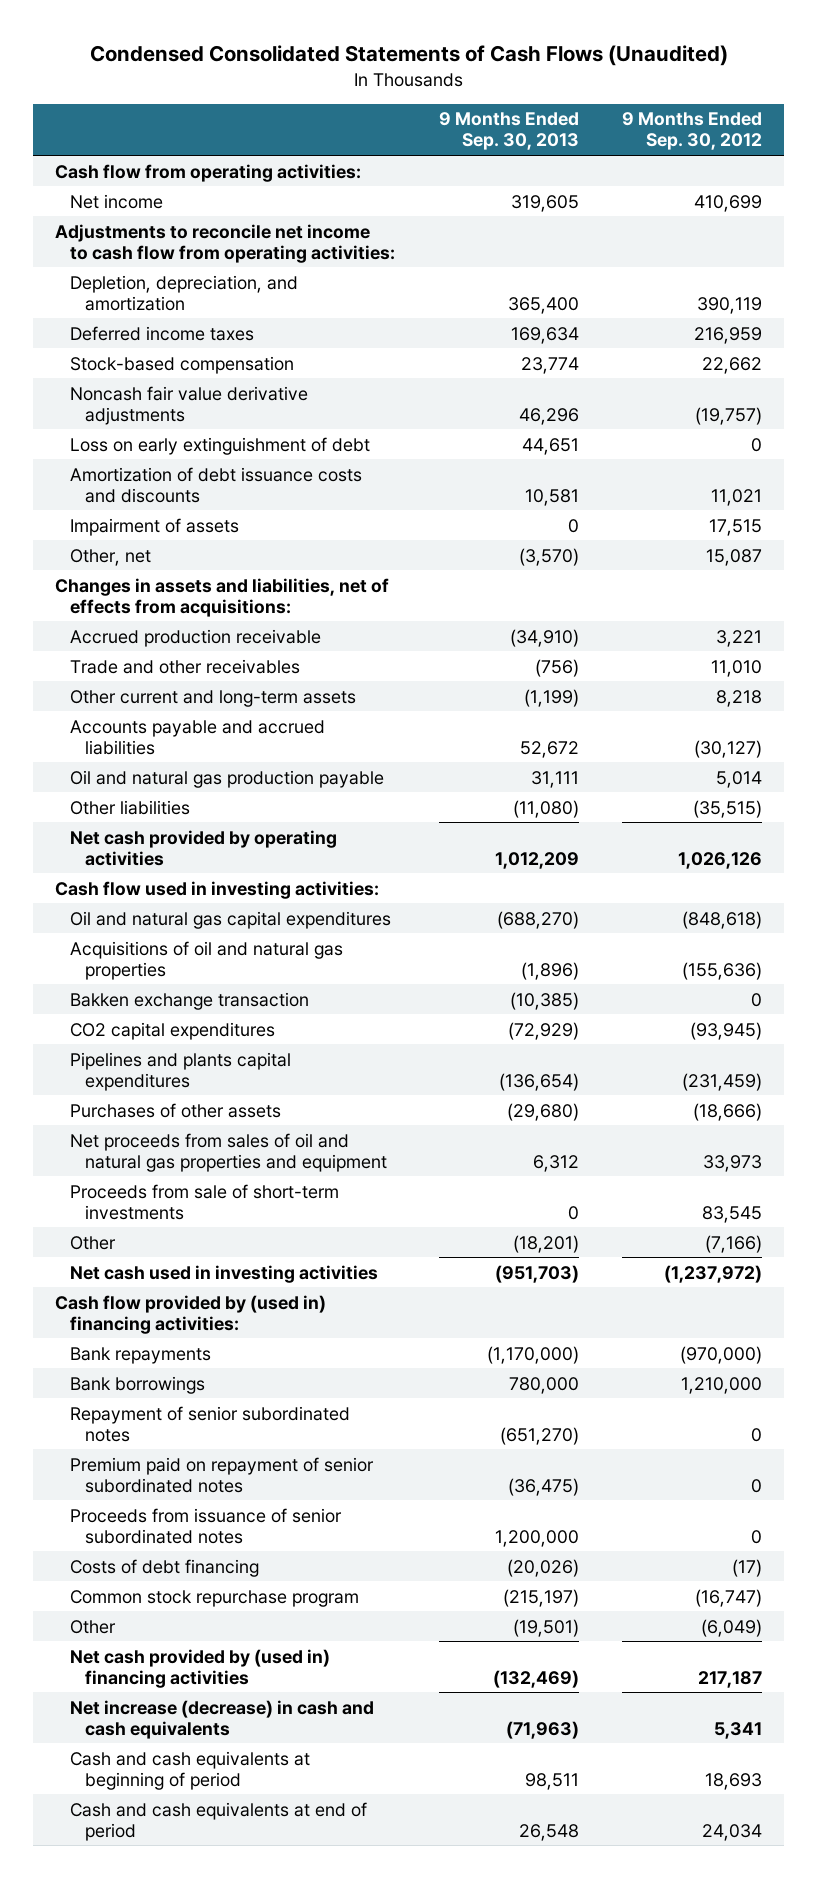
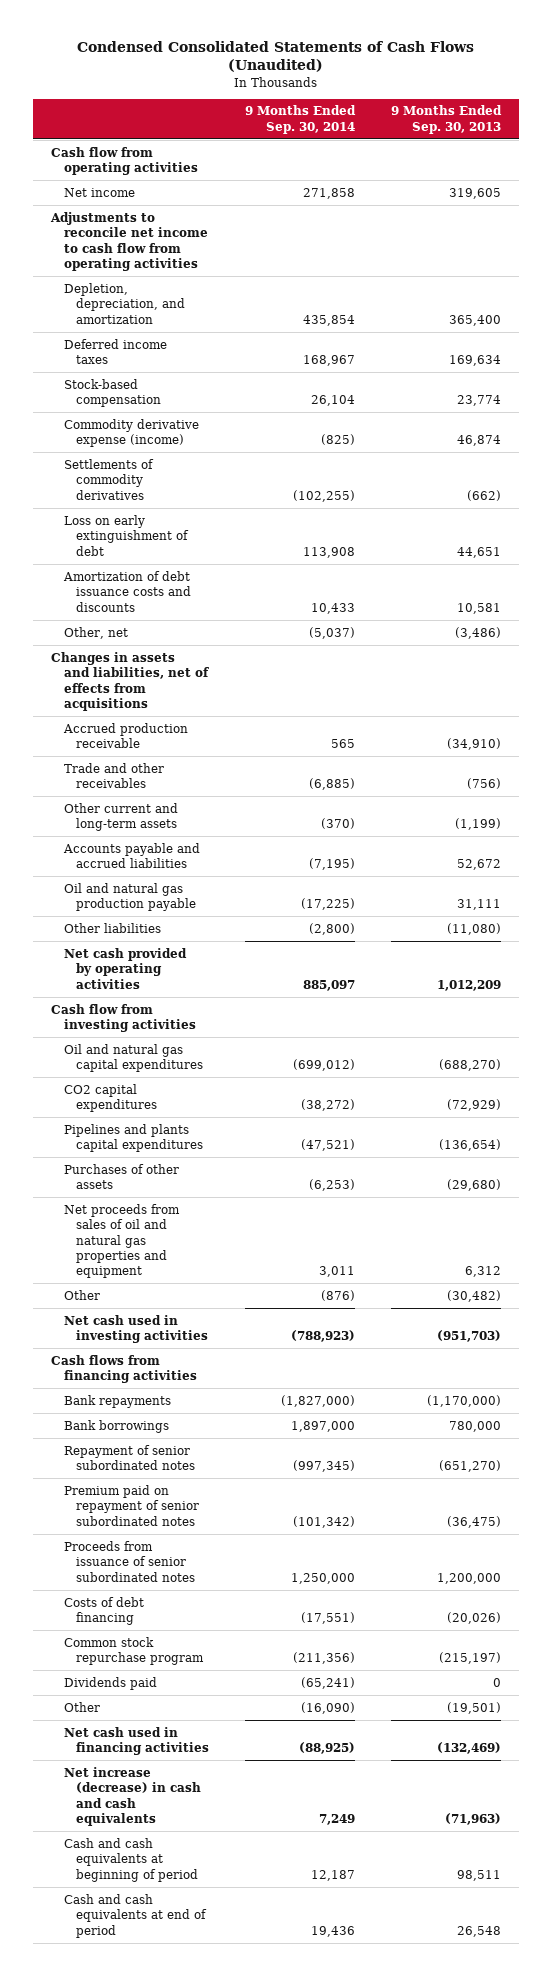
- | 9 Months Ended Sep. 30, 2013 | 9 Months Ended Sep. 30, 2012
+ | 9 Months Ended Sep. 30, 2014 | 9 Months Ended Sep. 30, 2013
- Cash flow from operating activities:
+ Cash flow from operating activities
- Adjustments to reconcile net income to cash flow from operating activities:
+ Adjustments to reconcile net income to cash flow from operating activities
- Noncash fair value derivative adjustments | 46,296 | (19,757)
+ Commodity derivative expense (income) | (825) | 46,874
+ Settlements of commodity derivatives | (102,255) | (662)
- Impairment of assets | 0 | 17,515
- Other, net | (3,570) | 15,087
- Changes in assets and liabilities, net of effects from acquisitions:
+ Other, net | (5,037) | (3,486)
+ Changes in assets and liabilities, net of effects from acquisitions
- Cash flow used in investing activities:
+ Cash flow from investing activities
- Acquisitions of oil and natural gas properties | (1,896) | (155,636)
- Bakken exchange transaction | (10,385) | 0
- Proceeds from sale of short-term investments | 0 | 83,545
- Other | (18,201) | (7,166)
+ Other | (876) | (30,482)
- Cash flow provided by (used in) financing activities:
+ Cash flows from financing activities
+ Dividends paid | (65,241) | 0
- Net cash provided by (used in) financing activities | (132,469) | 217,187
+ Net cash used in financing activities | (88,925) | (132,469)

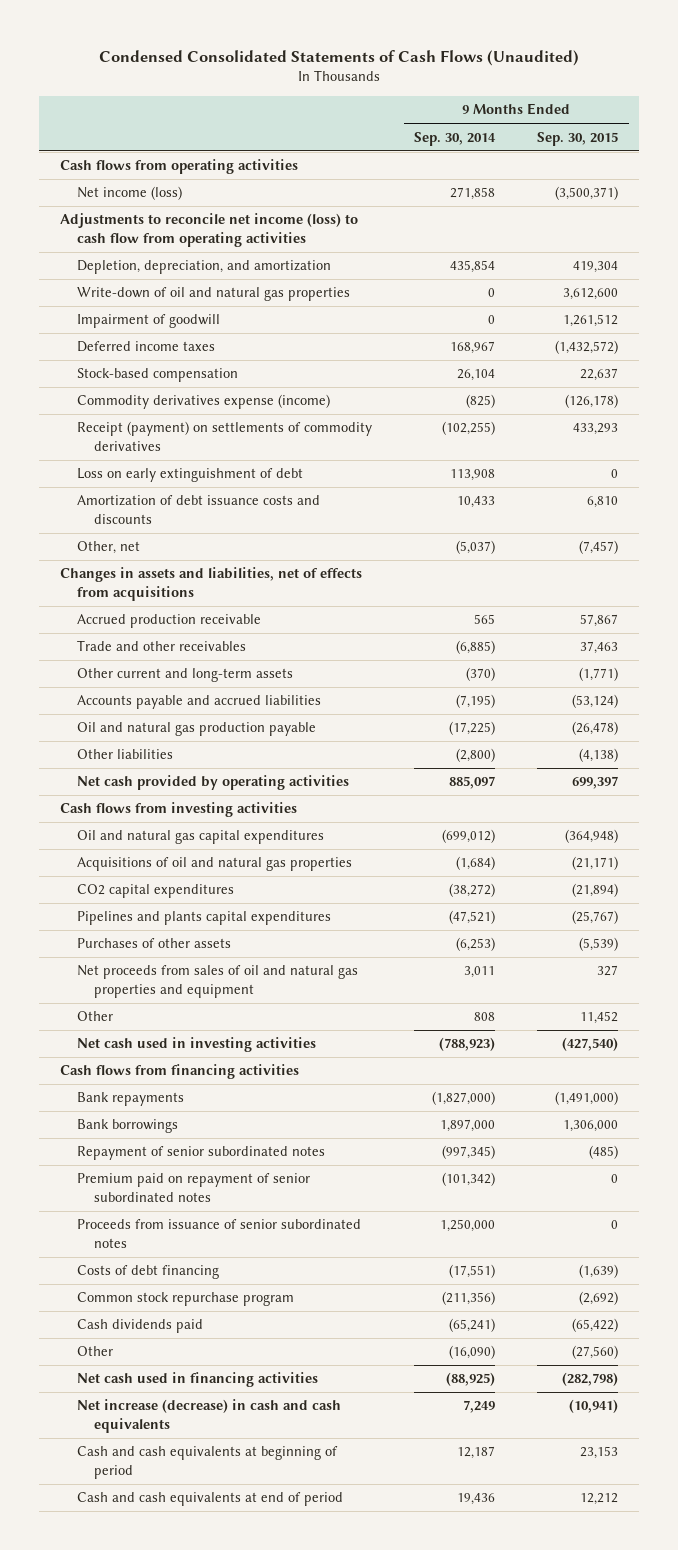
- | 9 Months Ended Sep. 30, 2014 | 9 Months Ended Sep. 30, 2013
+ | 9 Months Ended Sep. 30, 2014 | 9 Months Ended Sep. 30, 2015
- Cash flow from operating activities
- Net income | 271,858 | 319,605
- Adjustments to reconcile net income to cash flow from operating activities
+ Cash flows from operating activities
+ Net income (loss) | 271,858 | (3,500,371)
+ Adjustments to reconcile net income (loss) to cash flow from operating activities
+ Write-down of oil and natural gas properties | 0 | 3,612,600
+ Impairment of goodwill | 0 | 1,261,512
- Commodity derivative expense (income) | (825) | 46,874
- Settlements of commodity derivatives | (102,255) | (662)
+ Commodity derivatives expense (income) | (825) | (126,178)
+ Receipt (payment) on settlements of commodity derivatives | (102,255) | 433,293
- Cash flow from investing activities
+ Cash flows from investing activities
+ Acquisitions of oil and natural gas properties | (1,684) | (21,171)
- Other | (876) | (30,482)
+ Other | 808 | 11,452
- Dividends paid | (65,241) | 0
+ Cash dividends paid | (65,241) | (65,422)

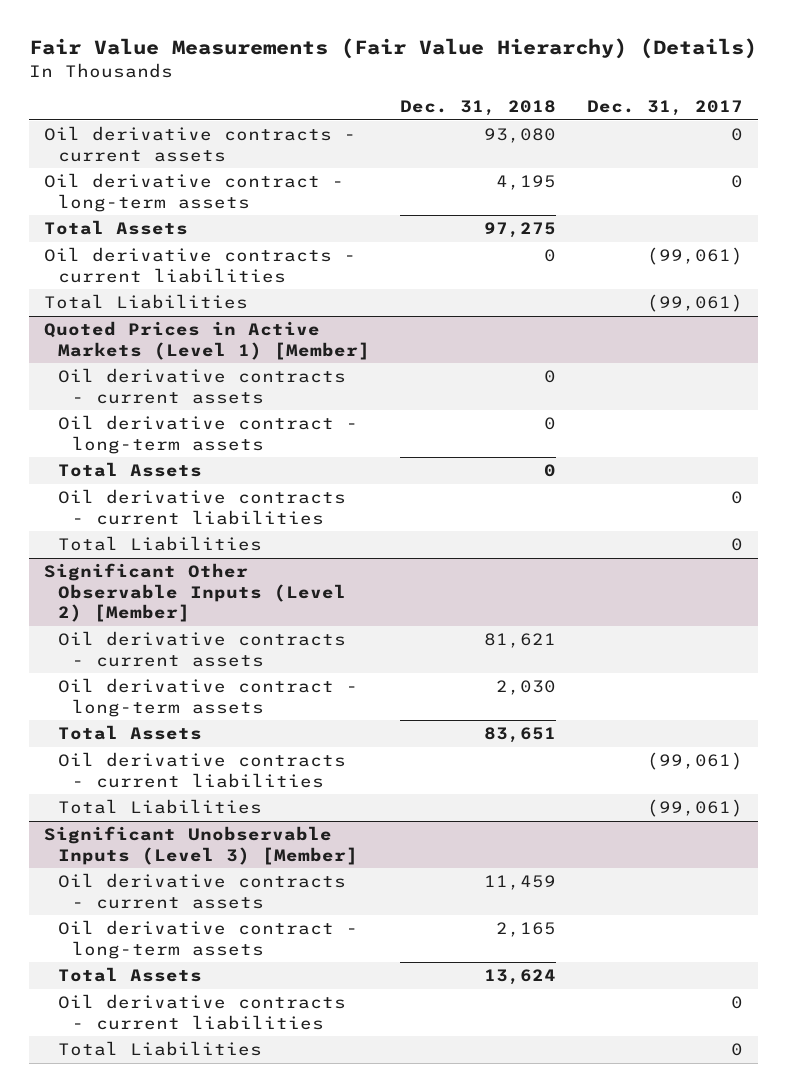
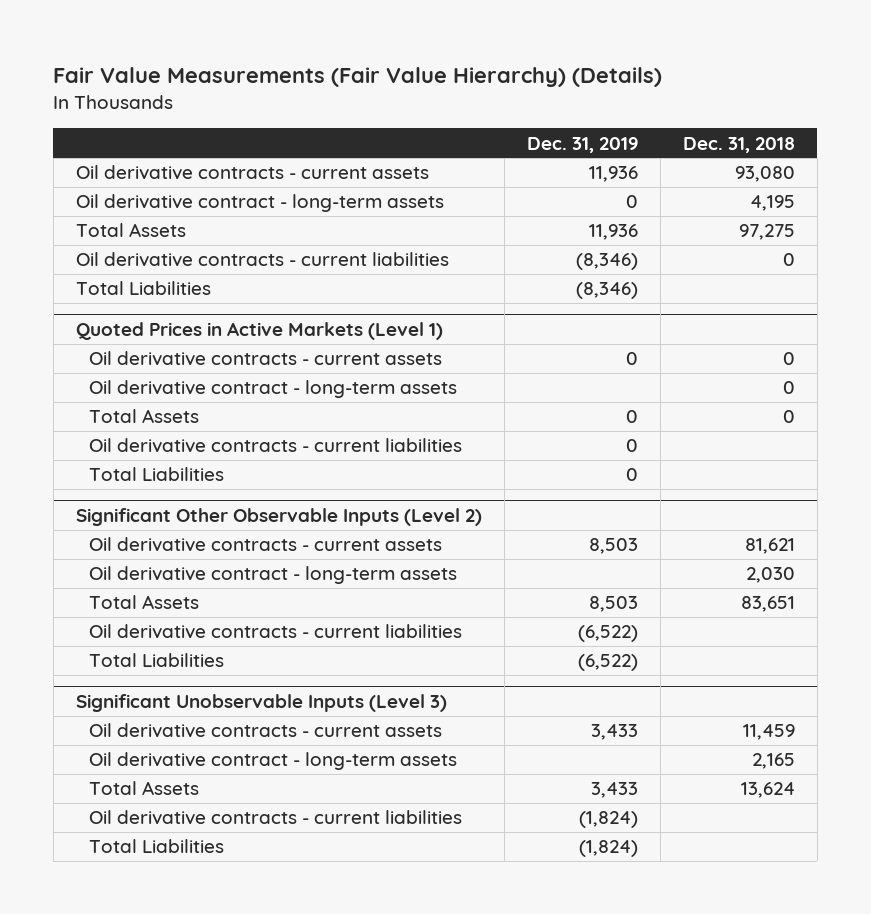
- | Dec. 31, 2018 | Dec. 31, 2017
+ | Dec. 31, 2019 | Dec. 31, 2018
- Quoted Prices in Active Markets (Level 1) [Member]
+ Quoted Prices in Active Markets (Level 1)
- Significant Other Observable Inputs (Level 2) [Member]
+ Significant Other Observable Inputs (Level 2)
- Significant Unobservable Inputs (Level 3) [Member]
+ Significant Unobservable Inputs (Level 3)

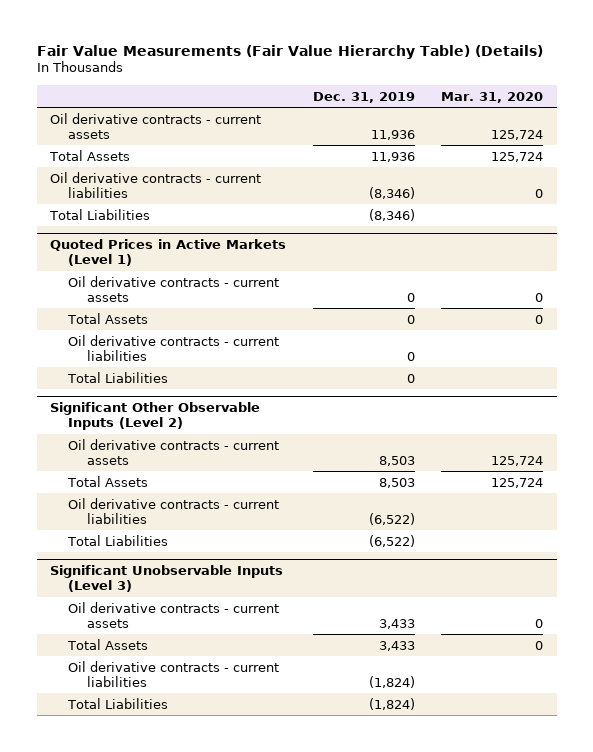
- Fair Value Measurements (Fair Value Hierarchy) (Details)
+ Fair Value Measurements (Fair Value Hierarchy Table) (Details)
- | Dec. 31, 2019 | Dec. 31, 2018
+ | Dec. 31, 2019 | Mar. 31, 2020
- Oil derivative contract - long-term assets | 0 | 4,195
@ Quoted Prices in Active Markets (Level 1)
- Oil derivative contract - long-term assets | | 0
@ Significant Other Observable Inputs (Level 2)
- Oil derivative contract - long-term assets | | 2,030
@ Significant Unobservable Inputs (Level 3)
- Oil derivative contract - long-term assets | | 2,165

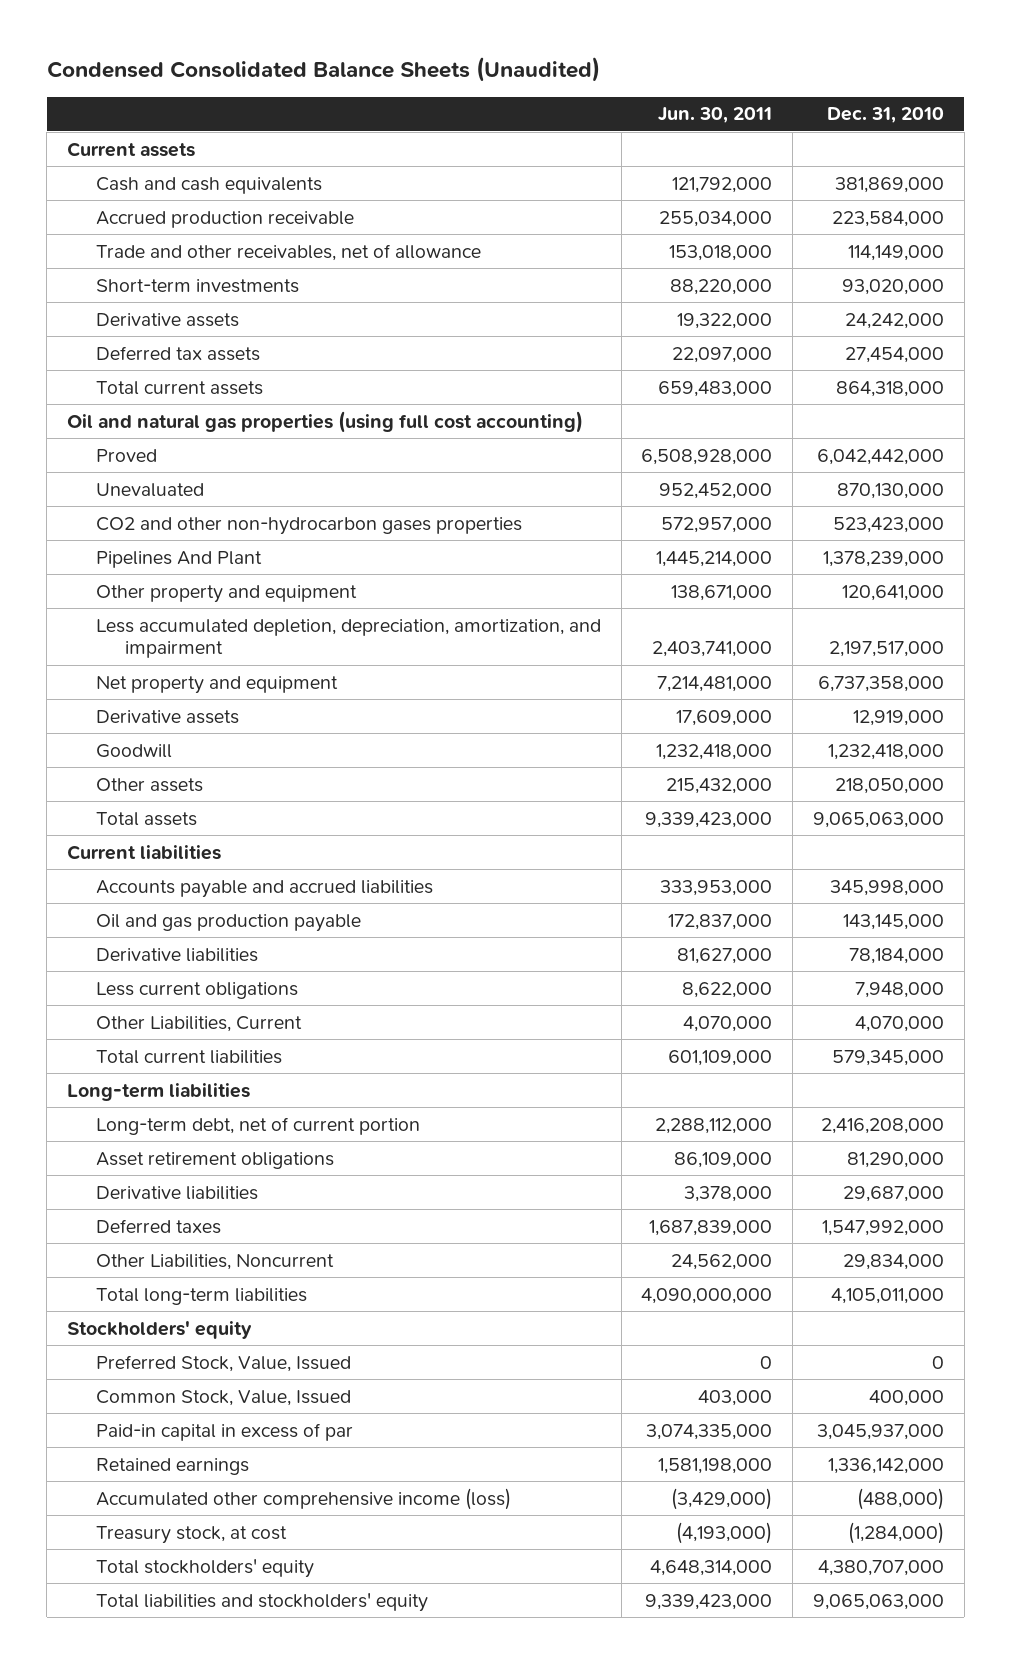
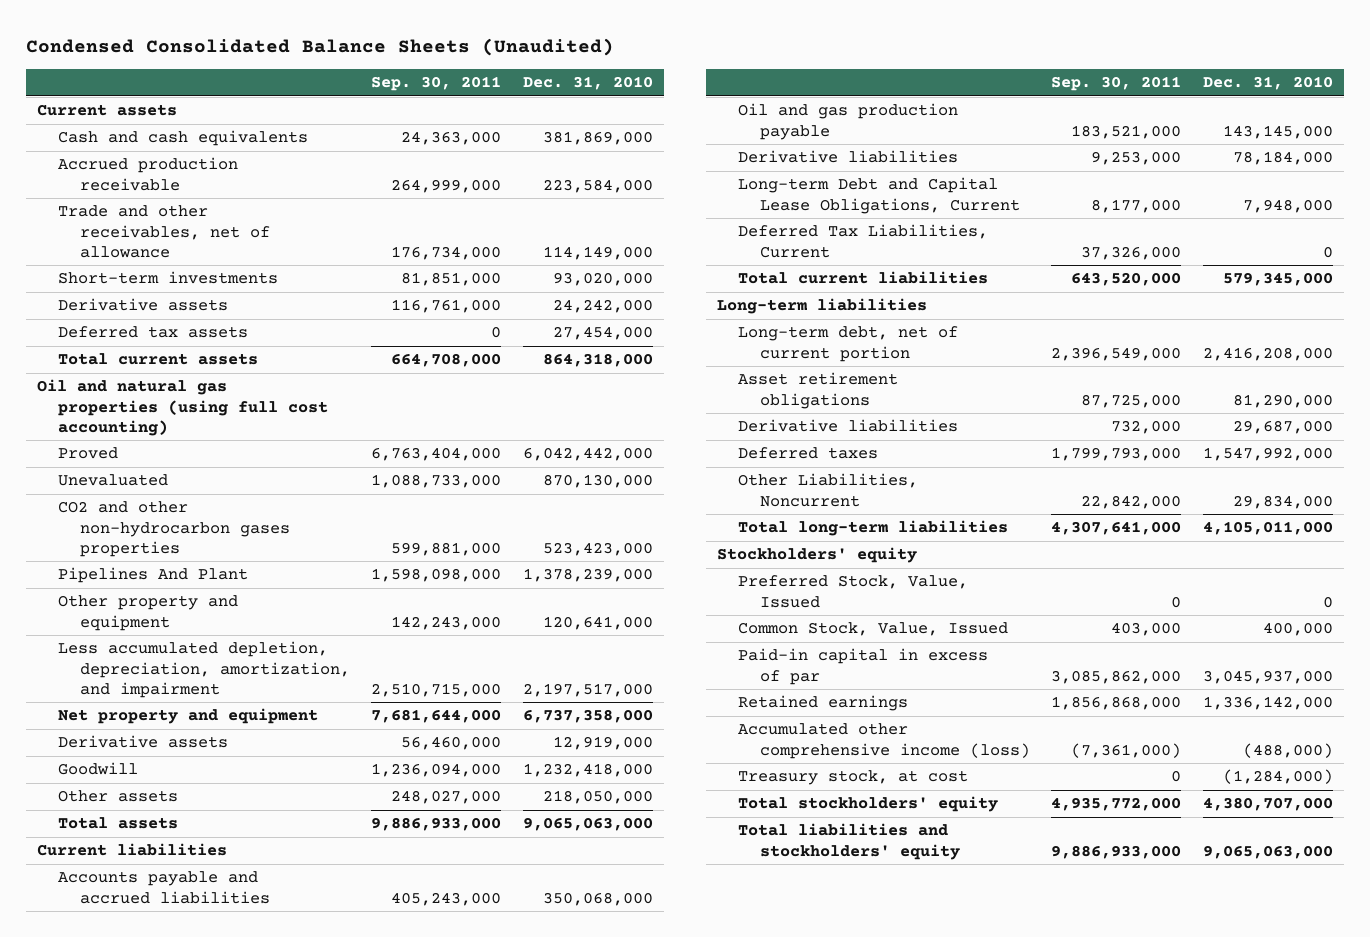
- | Jun. 30, 2011 | Dec. 31, 2010
+ | Sep. 30, 2011 | Dec. 31, 2010
- Accounts payable and accrued liabilities | 333,953,000 | 345,998,000
+ Accounts payable and accrued liabilities | 405,243,000 | 350,068,000
- Less current obligations | 8,622,000 | 7,948,000
- Other Liabilities, Current | 4,070,000 | 4,070,000
+ Long-term Debt and Capital Lease Obligations, Current | 8,177,000 | 7,948,000
+ Deferred Tax Liabilities, Current | 37,326,000 | 0

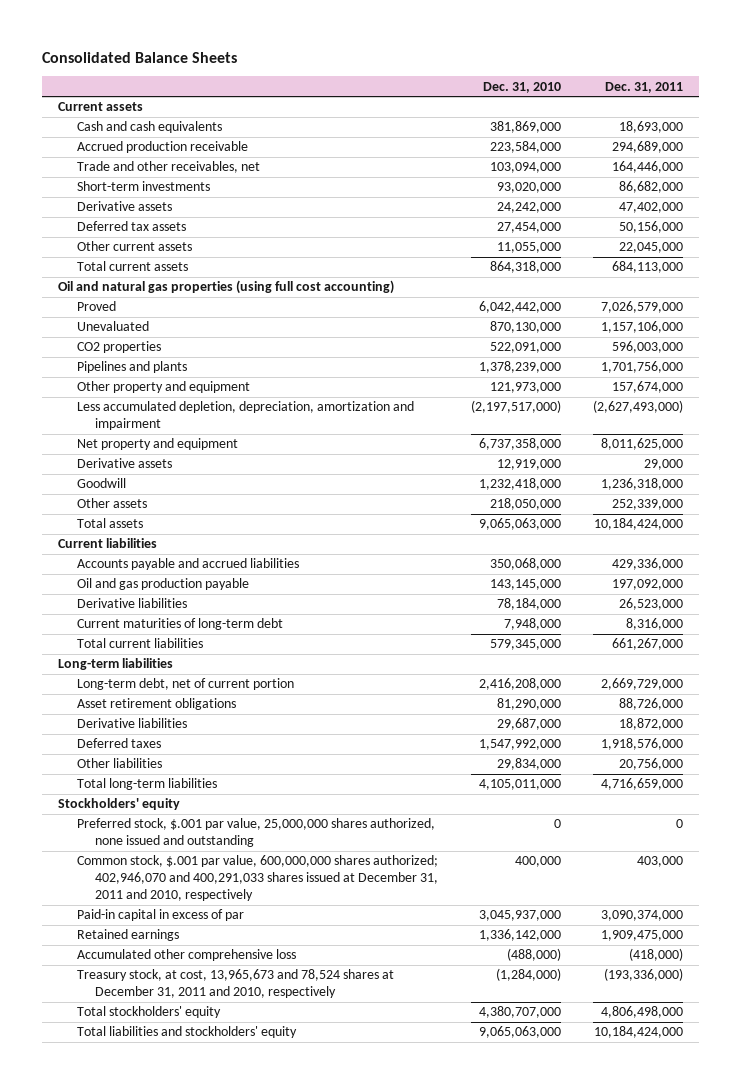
- Condensed Consolidated Balance Sheets (Unaudited)
+ Consolidated Balance Sheets
- | Sep. 30, 2011 | Dec. 31, 2010
+ | Dec. 31, 2010 | Dec. 31, 2011
- Trade and other receivables, net of allowance | 176,734,000 | 114,149,000
+ Trade and other receivables, net | 103,094,000 | 164,446,000
+ Other current assets | 11,055,000 | 22,045,000
- CO2 and other non-hydrocarbon gases properties | 599,881,000 | 523,423,000
- Pipelines And Plant | 1,598,098,000 | 1,378,239,000
- Other property and equipment | 142,243,000 | 120,641,000
- Less accumulated depletion, depreciation, amortization, and impairment | 2,510,715,000 | 2,197,517,000
+ CO2 properties | 522,091,000 | 596,003,000
+ Pipelines and plants | 1,378,239,000 | 1,701,756,000
+ Other property and equipment | 121,973,000 | 157,674,000
+ Less accumulated depletion, depreciation, amortization and impairment | (2,197,517,000) | (2,627,493,000)
- Long-term Debt and Capital Lease Obligations, Current | 8,177,000 | 7,948,000
- Deferred Tax Liabilities, Current | 37,326,000 | 0
+ Current maturities of long-term debt | 7,948,000 | 8,316,000
- Other Liabilities, Noncurrent | 22,842,000 | 29,834,000
+ Other liabilities | 29,834,000 | 20,756,000
- Preferred Stock, Value, Issued | 0 | 0
- Common Stock, Value, Issued | 403,000 | 400,000
+ Preferred stock, $.001 par value, 25,000,000 shares authorized, none issued and outstanding | 0 | 0
+ Common stock, $.001 par value, 600,000,000 shares authorized; 402,946,070 and 400,291,033 shares issued at December 31, 2011 and 2010, respectively | 400,000 | 403,000
- Accumulated other comprehensive income (loss) | (7,361,000) | (488,000)
- Treasury stock, at cost | 0 | (1,284,000)
+ Accumulated other comprehensive loss | (488,000) | (418,000)
+ Treasury stock, at cost, 13,965,673 and 78,524 shares at December 31, 2011 and 2010, respectively | (1,284,000) | (193,336,000)

